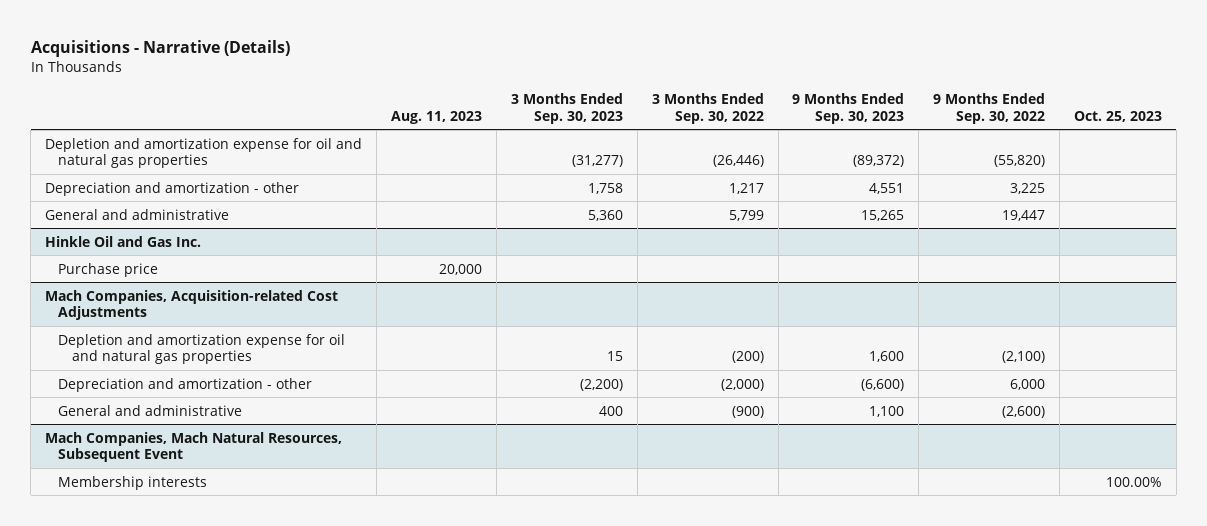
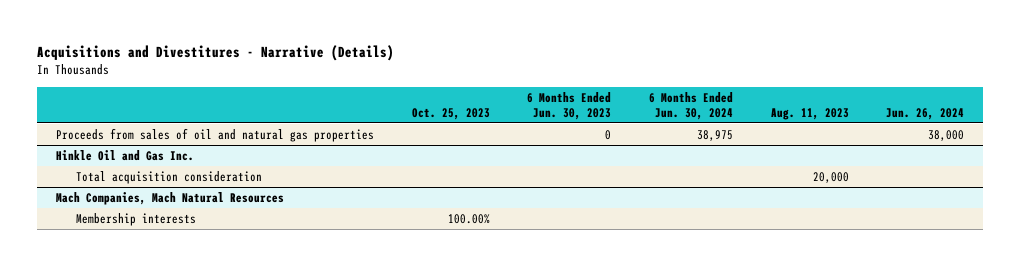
- Acquisitions - Narrative (Details)
+ Acquisitions and Divestitures - Narrative (Details)
- | Aug. 11, 2023 | 3 Months Ended Sep. 30, 2023 | 3 Months Ended Sep. 30, 2022 | 9 Months Ended Sep. 30, 2023 | 9 Months Ended Sep. 30, 2022 | Oct. 25, 2023
+ | Oct. 25, 2023 | 6 Months Ended Jun. 30, 2023 | 6 Months Ended Jun. 30, 2024 | Aug. 11, 2023 | Jun. 26, 2024
- Depletion and amortization expense for oil and natural gas properties | | (31,277) | (26,446) | (89,372) | (55,820) |
- Depreciation and amortization - other | | 1,758 | 1,217 | 4,551 | 3,225 |
- General and administrative | | 5,360 | 5,799 | 15,265 | 19,447 |
+ Proceeds from sales of oil and natural gas properties | | 0 | 38,975 | | 38,000
@ Hinkle Oil and Gas Inc.
- Purchase price | 20,000 | | | | |
- Mach Companies, Acquisition-related Cost Adjustments
- Depletion and amortization expense for oil and natural gas properties | | 15 | (200) | 1,600 | (2,100) |
- Depreciation and amortization - other | | (2,200) | (2,000) | (6,600) | 6,000 |
- General and administrative | | 400 | (900) | 1,100 | (2,600) |
- Mach Companies, Mach Natural Resources, Subsequent Event
@ Hinkle Oil and Gas Inc.
+ Total acquisition consideration | | | | 20,000 |
+ Mach Companies, Mach Natural Resources

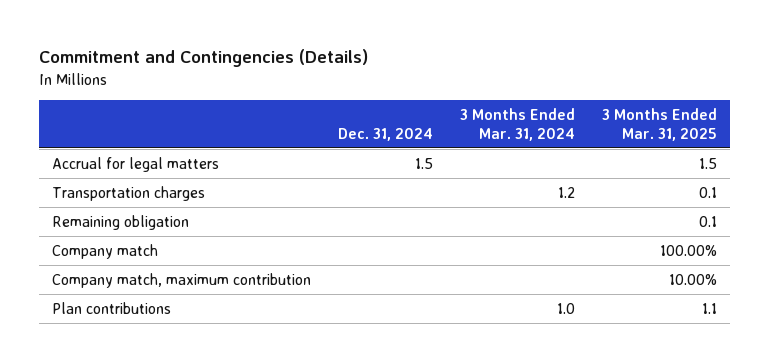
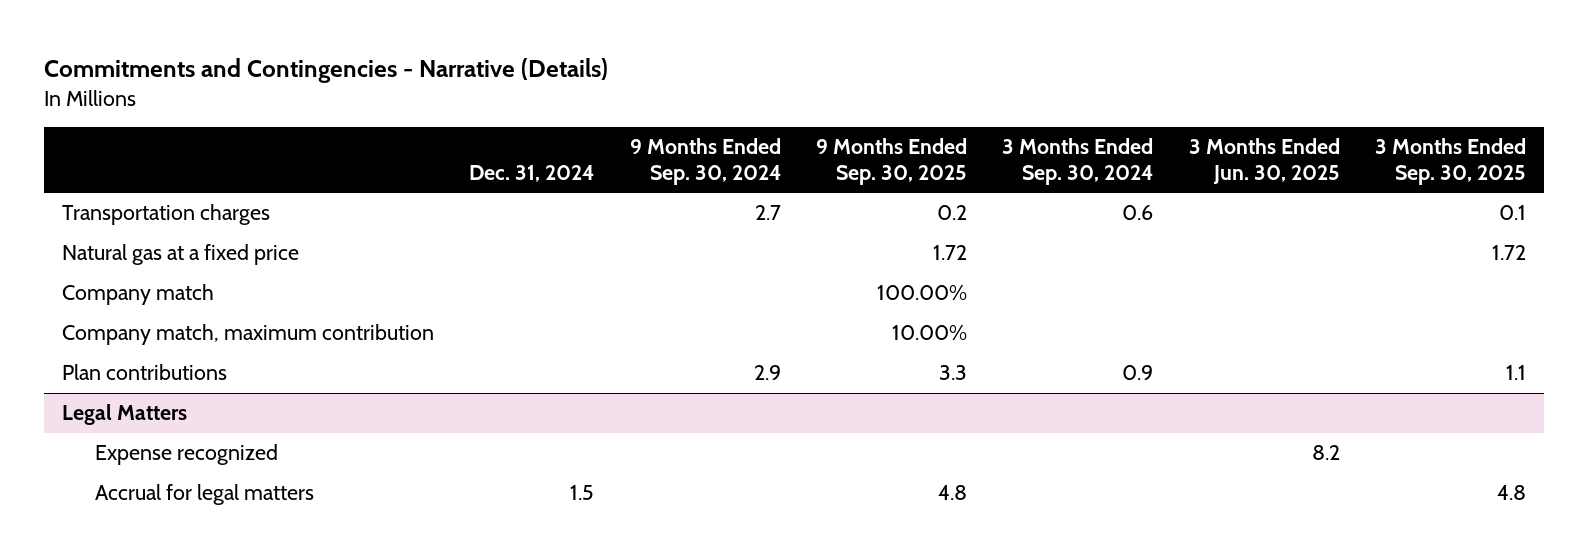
- Commitment and Contingencies (Details)
+ Commitments and Contingencies - Narrative (Details)
- | Dec. 31, 2024 | 3 Months Ended Mar. 31, 2024 | 3 Months Ended Mar. 31, 2025
+ | Dec. 31, 2024 | 9 Months Ended Sep. 30, 2024 | 9 Months Ended Sep. 30, 2025 | 3 Months Ended Sep. 30, 2024 | 3 Months Ended Jun. 30, 2025 | 3 Months Ended Sep. 30, 2025
- Accrual for legal matters | 1.5 | | 1.5
- Remaining obligation | | | 0.1
+ Natural gas at a fixed price | | | 1.72 | | | 1.72
+ Legal Matters
+ Expense recognized | | | | | 8.2 |
+ Accrual for legal matters | 1.5 | | 4.8 | | | 4.8

